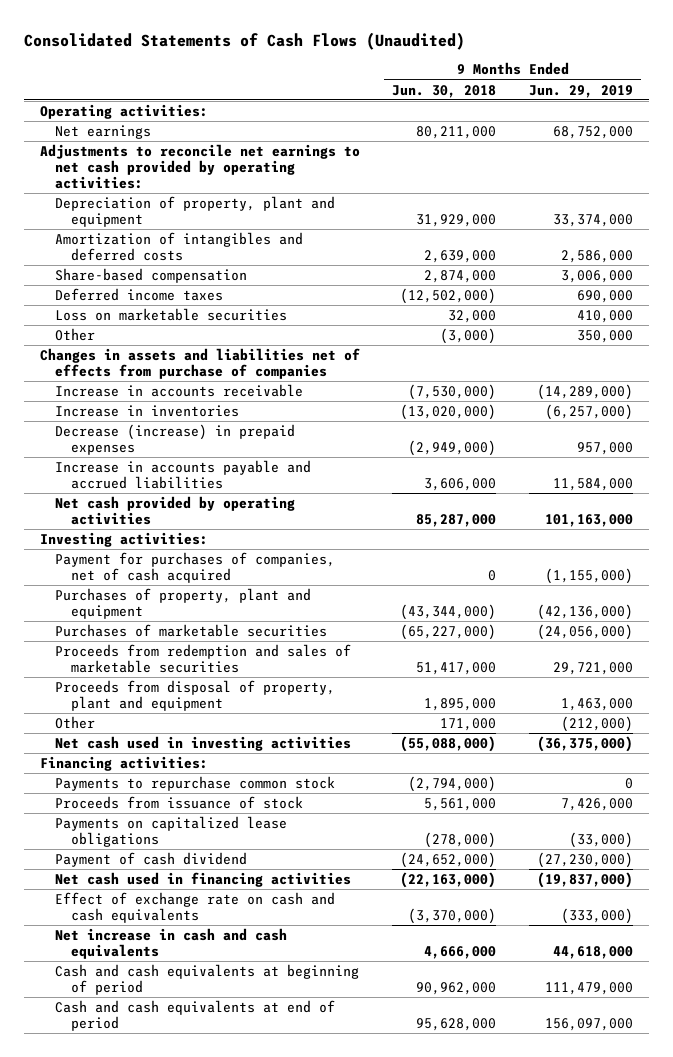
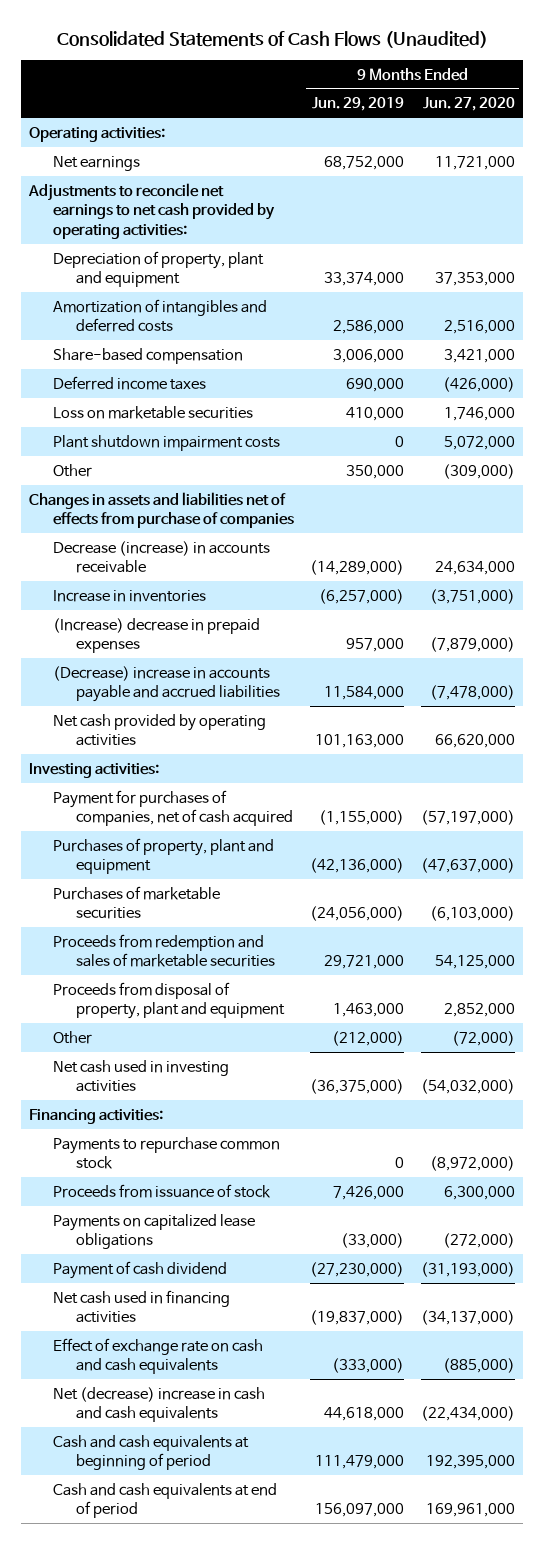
- | 9 Months Ended Jun. 30, 2018 | 9 Months Ended Jun. 29, 2019
+ | 9 Months Ended Jun. 29, 2019 | 9 Months Ended Jun. 27, 2020
+ Plant shutdown impairment costs | 0 | 5,072,000
- Increase in accounts receivable | (7,530,000) | (14,289,000)
+ Decrease (increase) in accounts receivable | (14,289,000) | 24,634,000
- Decrease (increase) in prepaid expenses | (2,949,000) | 957,000
- Increase in accounts payable and accrued liabilities | 3,606,000 | 11,584,000
+ (Increase) decrease in prepaid expenses | 957,000 | (7,879,000)
+ (Decrease) increase in accounts payable and accrued liabilities | 11,584,000 | (7,478,000)
- Net increase in cash and cash equivalents | 4,666,000 | 44,618,000
+ Net (decrease) increase in cash and cash equivalents | 44,618,000 | (22,434,000)

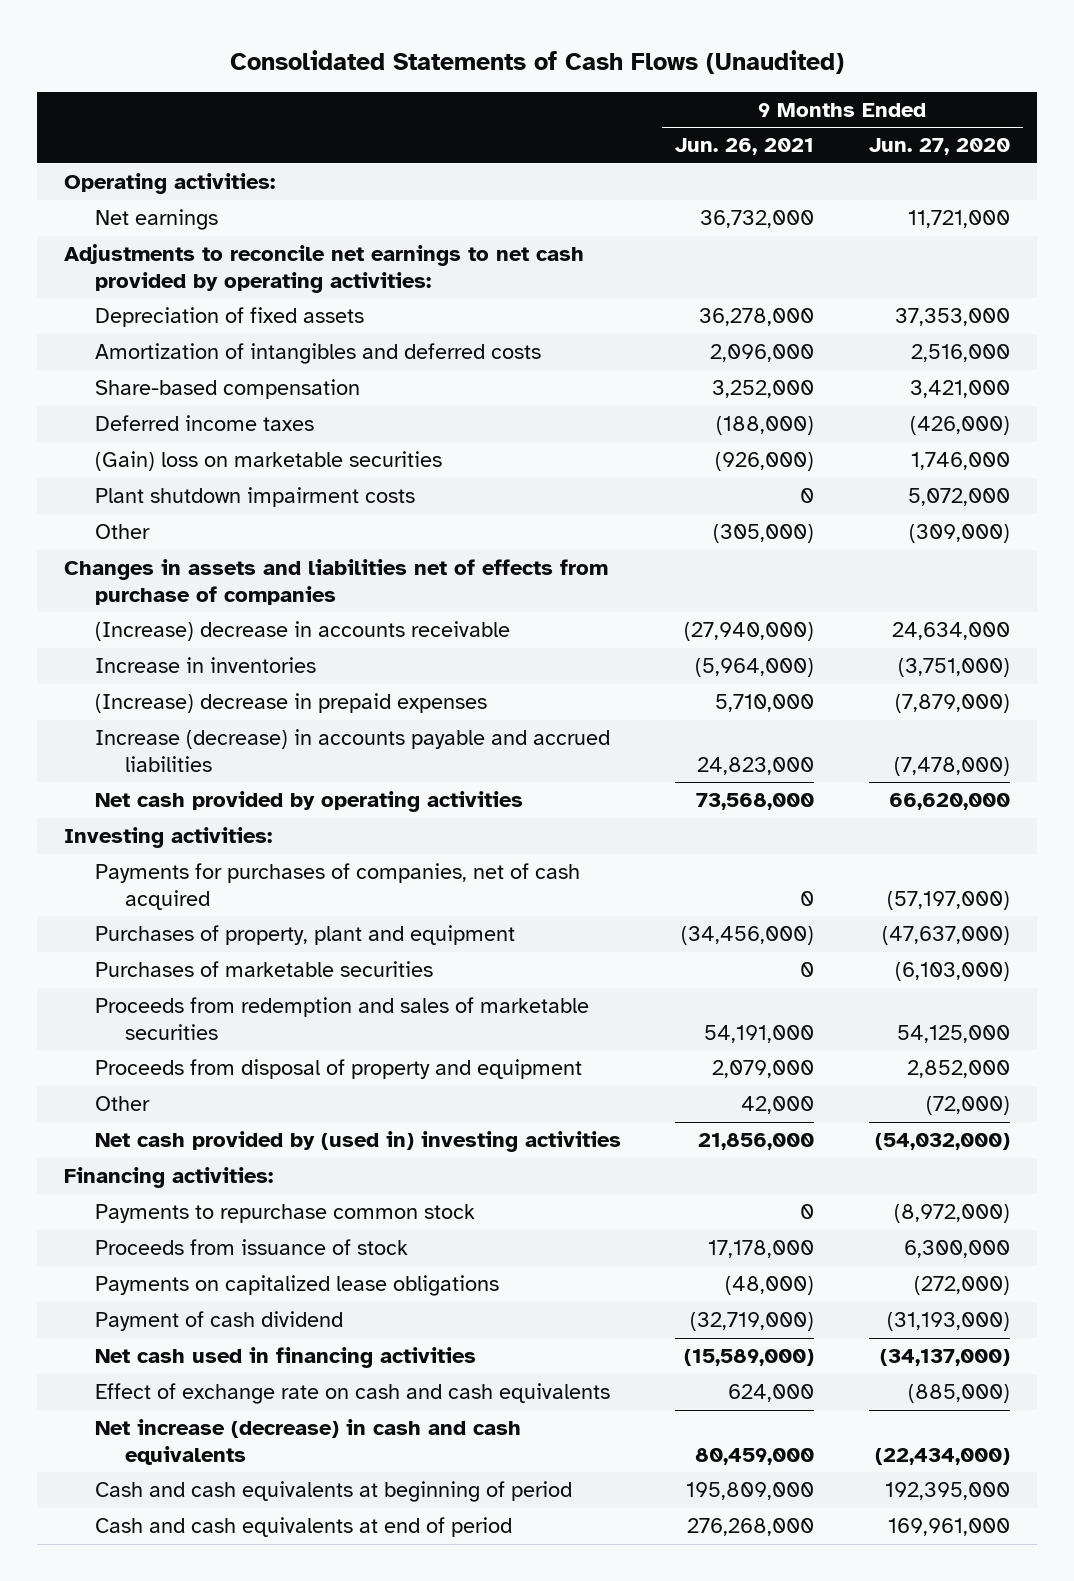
- | 9 Months Ended Jun. 29, 2019 | 9 Months Ended Jun. 27, 2020
+ | 9 Months Ended Jun. 26, 2021 | 9 Months Ended Jun. 27, 2020
- Depreciation of property, plant and equipment | 33,374,000 | 37,353,000
+ Depreciation of fixed assets | 36,278,000 | 37,353,000
- Loss on marketable securities | 410,000 | 1,746,000
+ (Gain) loss on marketable securities | (926,000) | 1,746,000
- Decrease (increase) in accounts receivable | (14,289,000) | 24,634,000
+ (Increase) decrease in accounts receivable | (27,940,000) | 24,634,000
- (Decrease) increase in accounts payable and accrued liabilities | 11,584,000 | (7,478,000)
+ Increase (decrease) in accounts payable and accrued liabilities | 24,823,000 | (7,478,000)
- Payment for purchases of companies, net of cash acquired | (1,155,000) | (57,197,000)
+ Payments for purchases of companies, net of cash acquired | 0 | (57,197,000)
- Proceeds from disposal of property, plant and equipment | 1,463,000 | 2,852,000
+ Proceeds from disposal of property and equipment | 2,079,000 | 2,852,000
- Net cash used in investing activities | (36,375,000) | (54,032,000)
+ Net cash provided by (used in) investing activities | 21,856,000 | (54,032,000)
- Net (decrease) increase in cash and cash equivalents | 44,618,000 | (22,434,000)
+ Net increase (decrease) in cash and cash equivalents | 80,459,000 | (22,434,000)

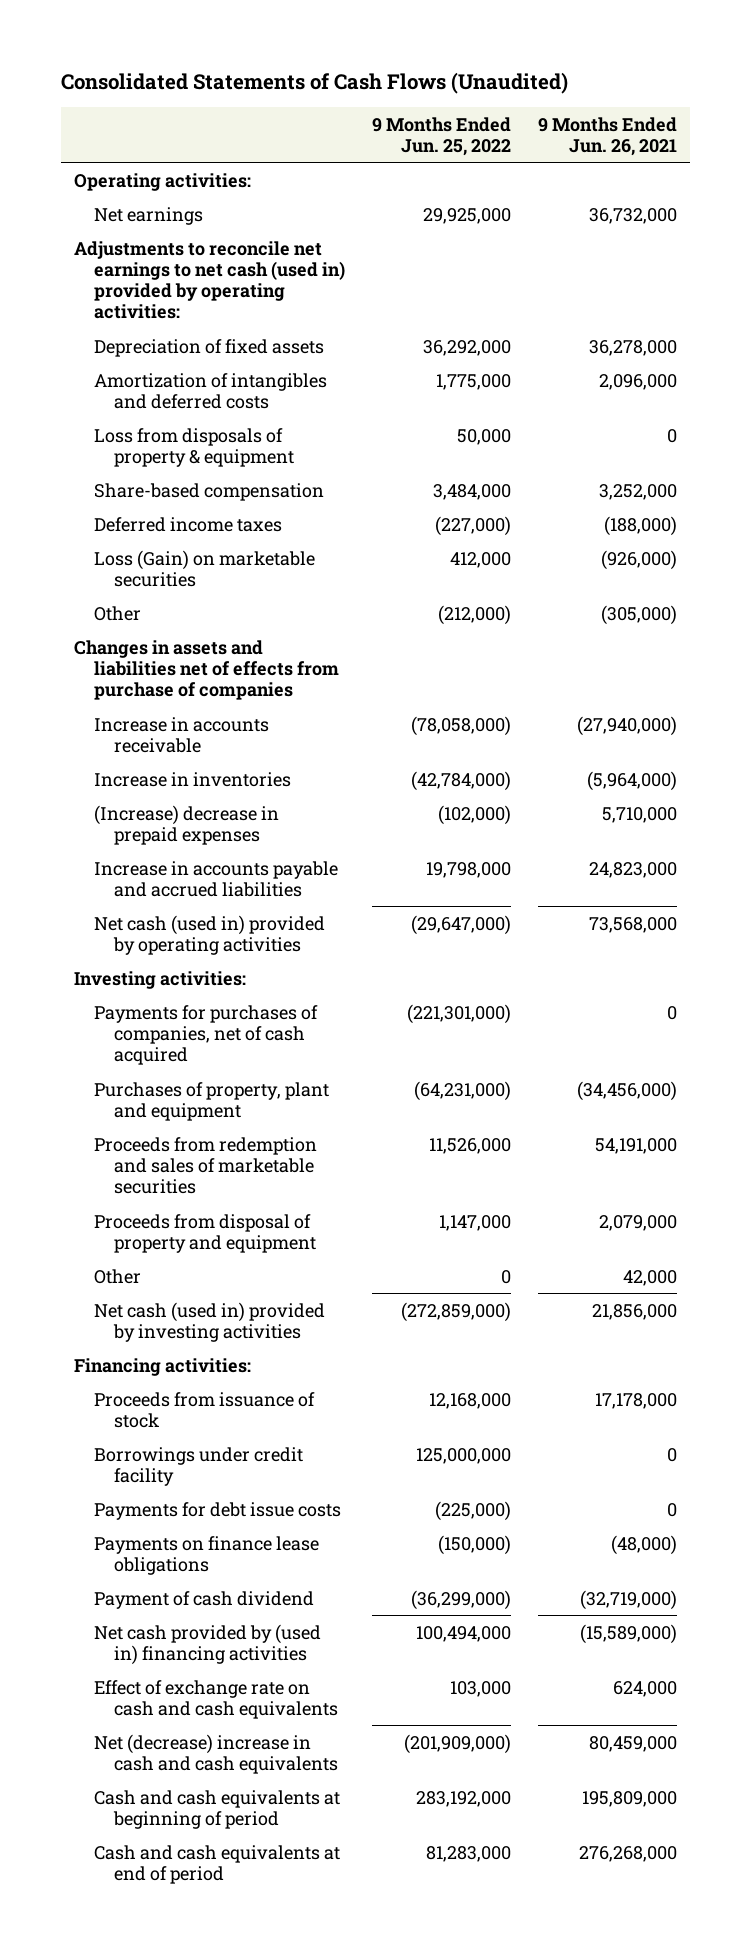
- | 9 Months Ended Jun. 26, 2021 | 9 Months Ended Jun. 27, 2020
+ | 9 Months Ended Jun. 25, 2022 | 9 Months Ended Jun. 26, 2021
- Adjustments to reconcile net earnings to net cash provided by operating activities:
+ Adjustments to reconcile net earnings to net cash (used in) provided by operating activities:
+ Loss from disposals of property & equipment | 50,000 | 0
- (Gain) loss on marketable securities | (926,000) | 1,746,000
- Plant shutdown impairment costs | 0 | 5,072,000
+ Loss (Gain) on marketable securities | 412,000 | (926,000)
- (Increase) decrease in accounts receivable | (27,940,000) | 24,634,000
+ Increase in accounts receivable | (78,058,000) | (27,940,000)
- Increase (decrease) in accounts payable and accrued liabilities | 24,823,000 | (7,478,000)
- Net cash provided by operating activities | 73,568,000 | 66,620,000
+ Increase in accounts payable and accrued liabilities | 19,798,000 | 24,823,000
+ Net cash (used in) provided by operating activities | (29,647,000) | 73,568,000
- Purchases of marketable securities | 0 | (6,103,000)
- Net cash provided by (used in) investing activities | 21,856,000 | (54,032,000)
+ Net cash (used in) provided by investing activities | (272,859,000) | 21,856,000
- Payments to repurchase common stock | 0 | (8,972,000)
- Payments on capitalized lease obligations | (48,000) | (272,000)
+ Borrowings under credit facility | 125,000,000 | 0
+ Payments for debt issue costs | (225,000) | 0
+ Payments on finance lease obligations | (150,000) | (48,000)
- Net cash used in financing activities | (15,589,000) | (34,137,000)
+ Net cash provided by (used in) financing activities | 100,494,000 | (15,589,000)
- Net increase (decrease) in cash and cash equivalents | 80,459,000 | (22,434,000)
+ Net (decrease) increase in cash and cash equivalents | (201,909,000) | 80,459,000

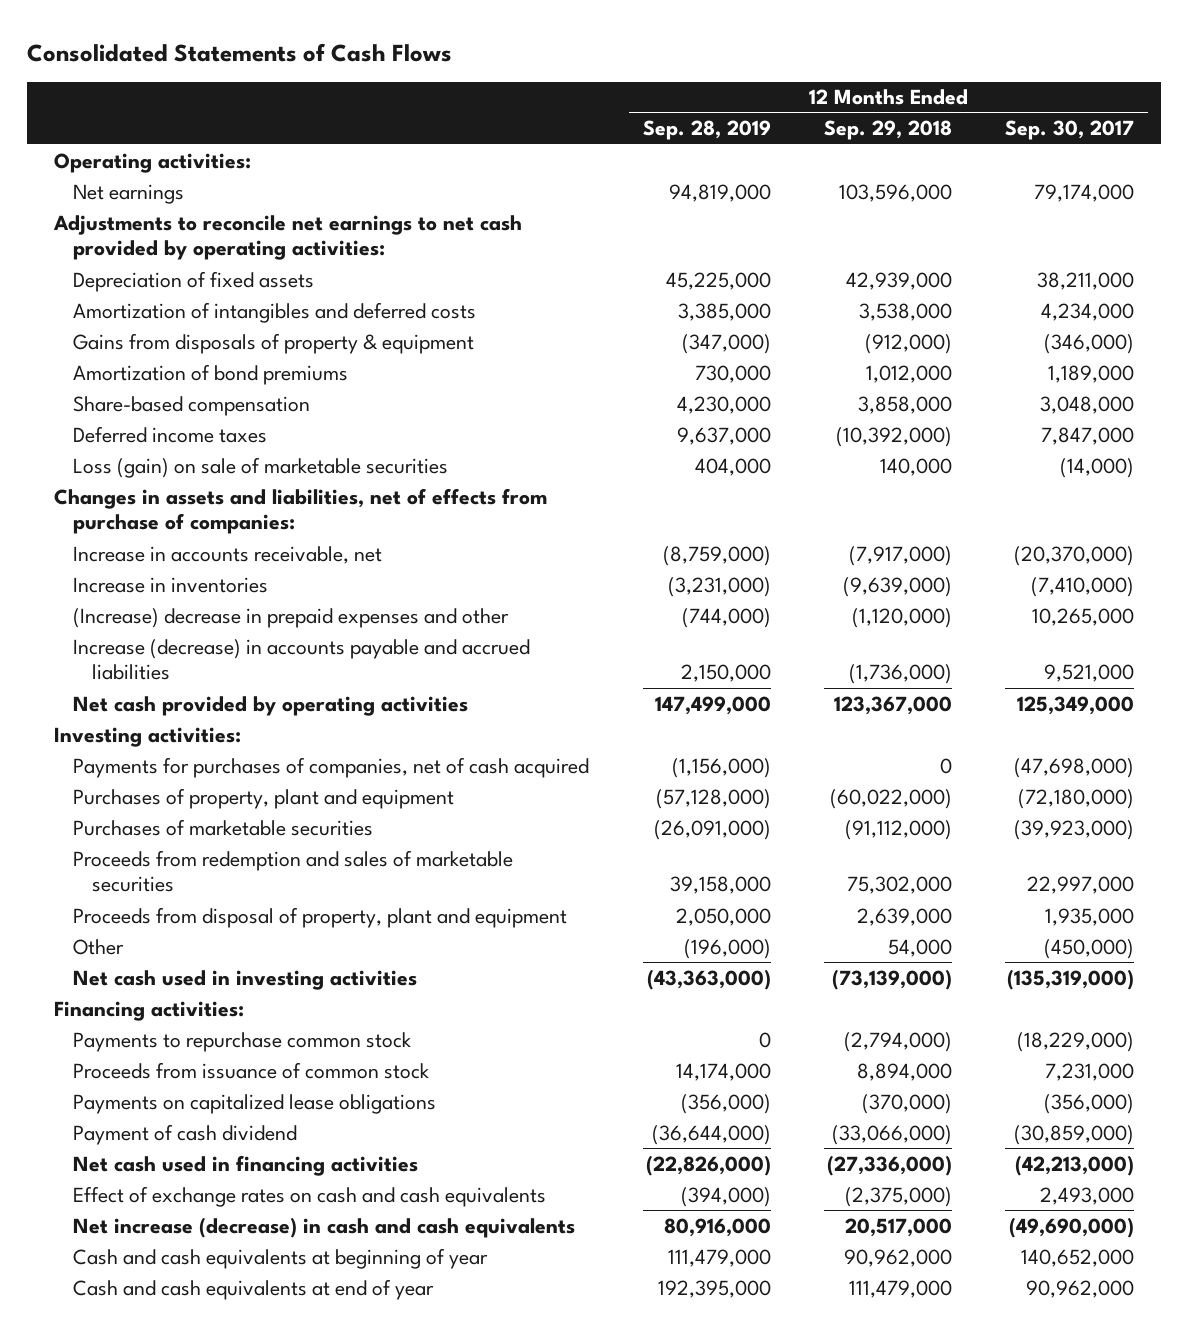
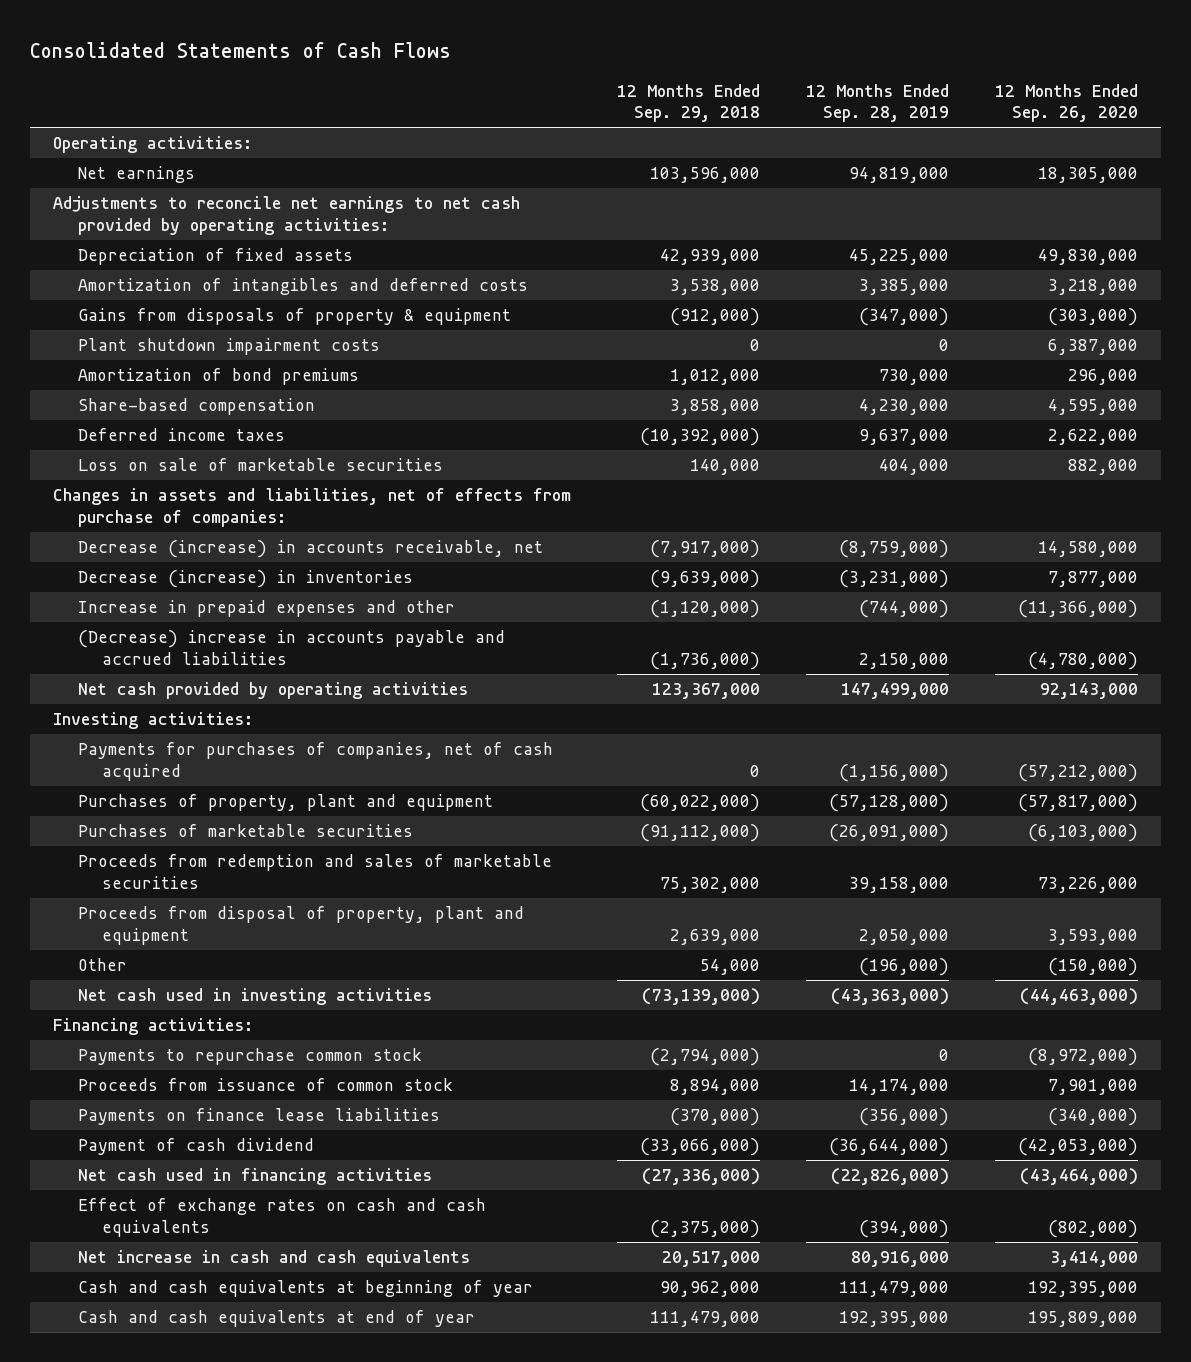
- | 12 Months Ended Sep. 28, 2019 | 12 Months Ended Sep. 29, 2018 | 12 Months Ended Sep. 30, 2017
+ | 12 Months Ended Sep. 29, 2018 | 12 Months Ended Sep. 28, 2019 | 12 Months Ended Sep. 26, 2020
+ Plant shutdown impairment costs | 0 | 0 | 6,387,000
- Loss (gain) on sale of marketable securities | 404,000 | 140,000 | (14,000)
+ Loss on sale of marketable securities | 140,000 | 404,000 | 882,000
- Increase in accounts receivable, net | (8,759,000) | (7,917,000) | (20,370,000)
- Increase in inventories | (3,231,000) | (9,639,000) | (7,410,000)
- (Increase) decrease in prepaid expenses and other | (744,000) | (1,120,000) | 10,265,000
- Increase (decrease) in accounts payable and accrued liabilities | 2,150,000 | (1,736,000) | 9,521,000
+ Decrease (increase) in accounts receivable, net | (7,917,000) | (8,759,000) | 14,580,000
+ Decrease (increase) in inventories | (9,639,000) | (3,231,000) | 7,877,000
+ Increase in prepaid expenses and other | (1,120,000) | (744,000) | (11,366,000)
+ (Decrease) increase in accounts payable and accrued liabilities | (1,736,000) | 2,150,000 | (4,780,000)
- Payments on capitalized lease obligations | (356,000) | (370,000) | (356,000)
+ Payments on finance lease liabilities | (370,000) | (356,000) | (340,000)
- Net increase (decrease) in cash and cash equivalents | 80,916,000 | 20,517,000 | (49,690,000)
+ Net increase in cash and cash equivalents | 20,517,000 | 80,916,000 | 3,414,000

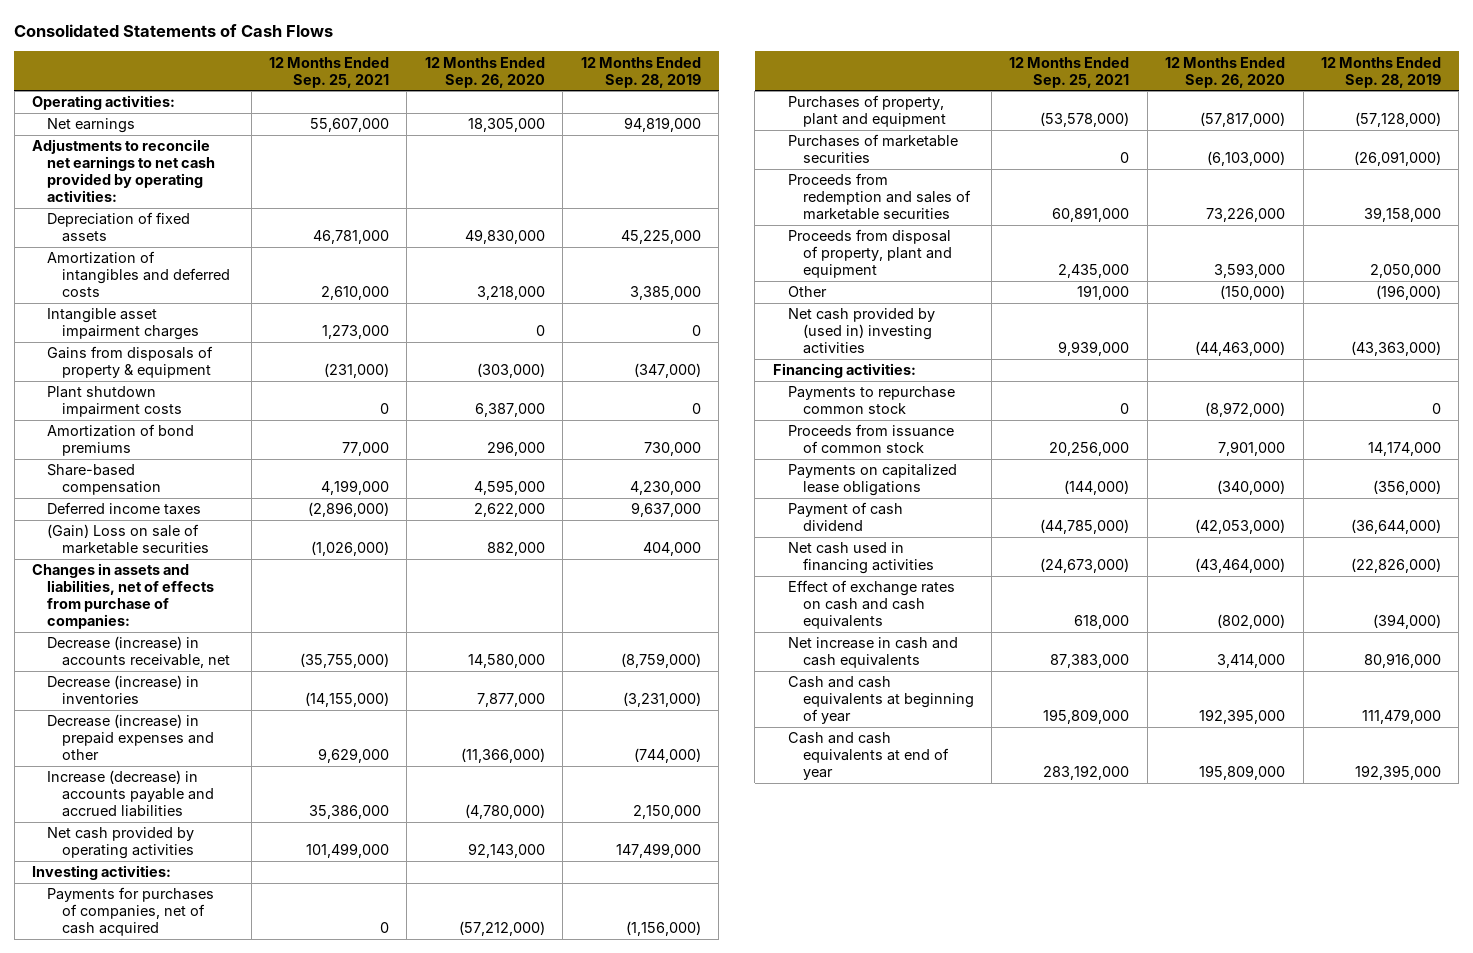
- | 12 Months Ended Sep. 29, 2018 | 12 Months Ended Sep. 28, 2019 | 12 Months Ended Sep. 26, 2020
+ | 12 Months Ended Sep. 25, 2021 | 12 Months Ended Sep. 26, 2020 | 12 Months Ended Sep. 28, 2019
+ Intangible asset impairment charges | 1,273,000 | 0 | 0
- Loss on sale of marketable securities | 140,000 | 404,000 | 882,000
+ (Gain) Loss on sale of marketable securities | (1,026,000) | 882,000 | 404,000
- Increase in prepaid expenses and other | (1,120,000) | (744,000) | (11,366,000)
- (Decrease) increase in accounts payable and accrued liabilities | (1,736,000) | 2,150,000 | (4,780,000)
+ Decrease (increase) in prepaid expenses and other | 9,629,000 | (11,366,000) | (744,000)
+ Increase (decrease) in accounts payable and accrued liabilities | 35,386,000 | (4,780,000) | 2,150,000
- Net cash used in investing activities | (73,139,000) | (43,363,000) | (44,463,000)
+ Net cash provided by (used in) investing activities | 9,939,000 | (44,463,000) | (43,363,000)
- Payments on finance lease liabilities | (370,000) | (356,000) | (340,000)
+ Payments on capitalized lease obligations | (144,000) | (340,000) | (356,000)

